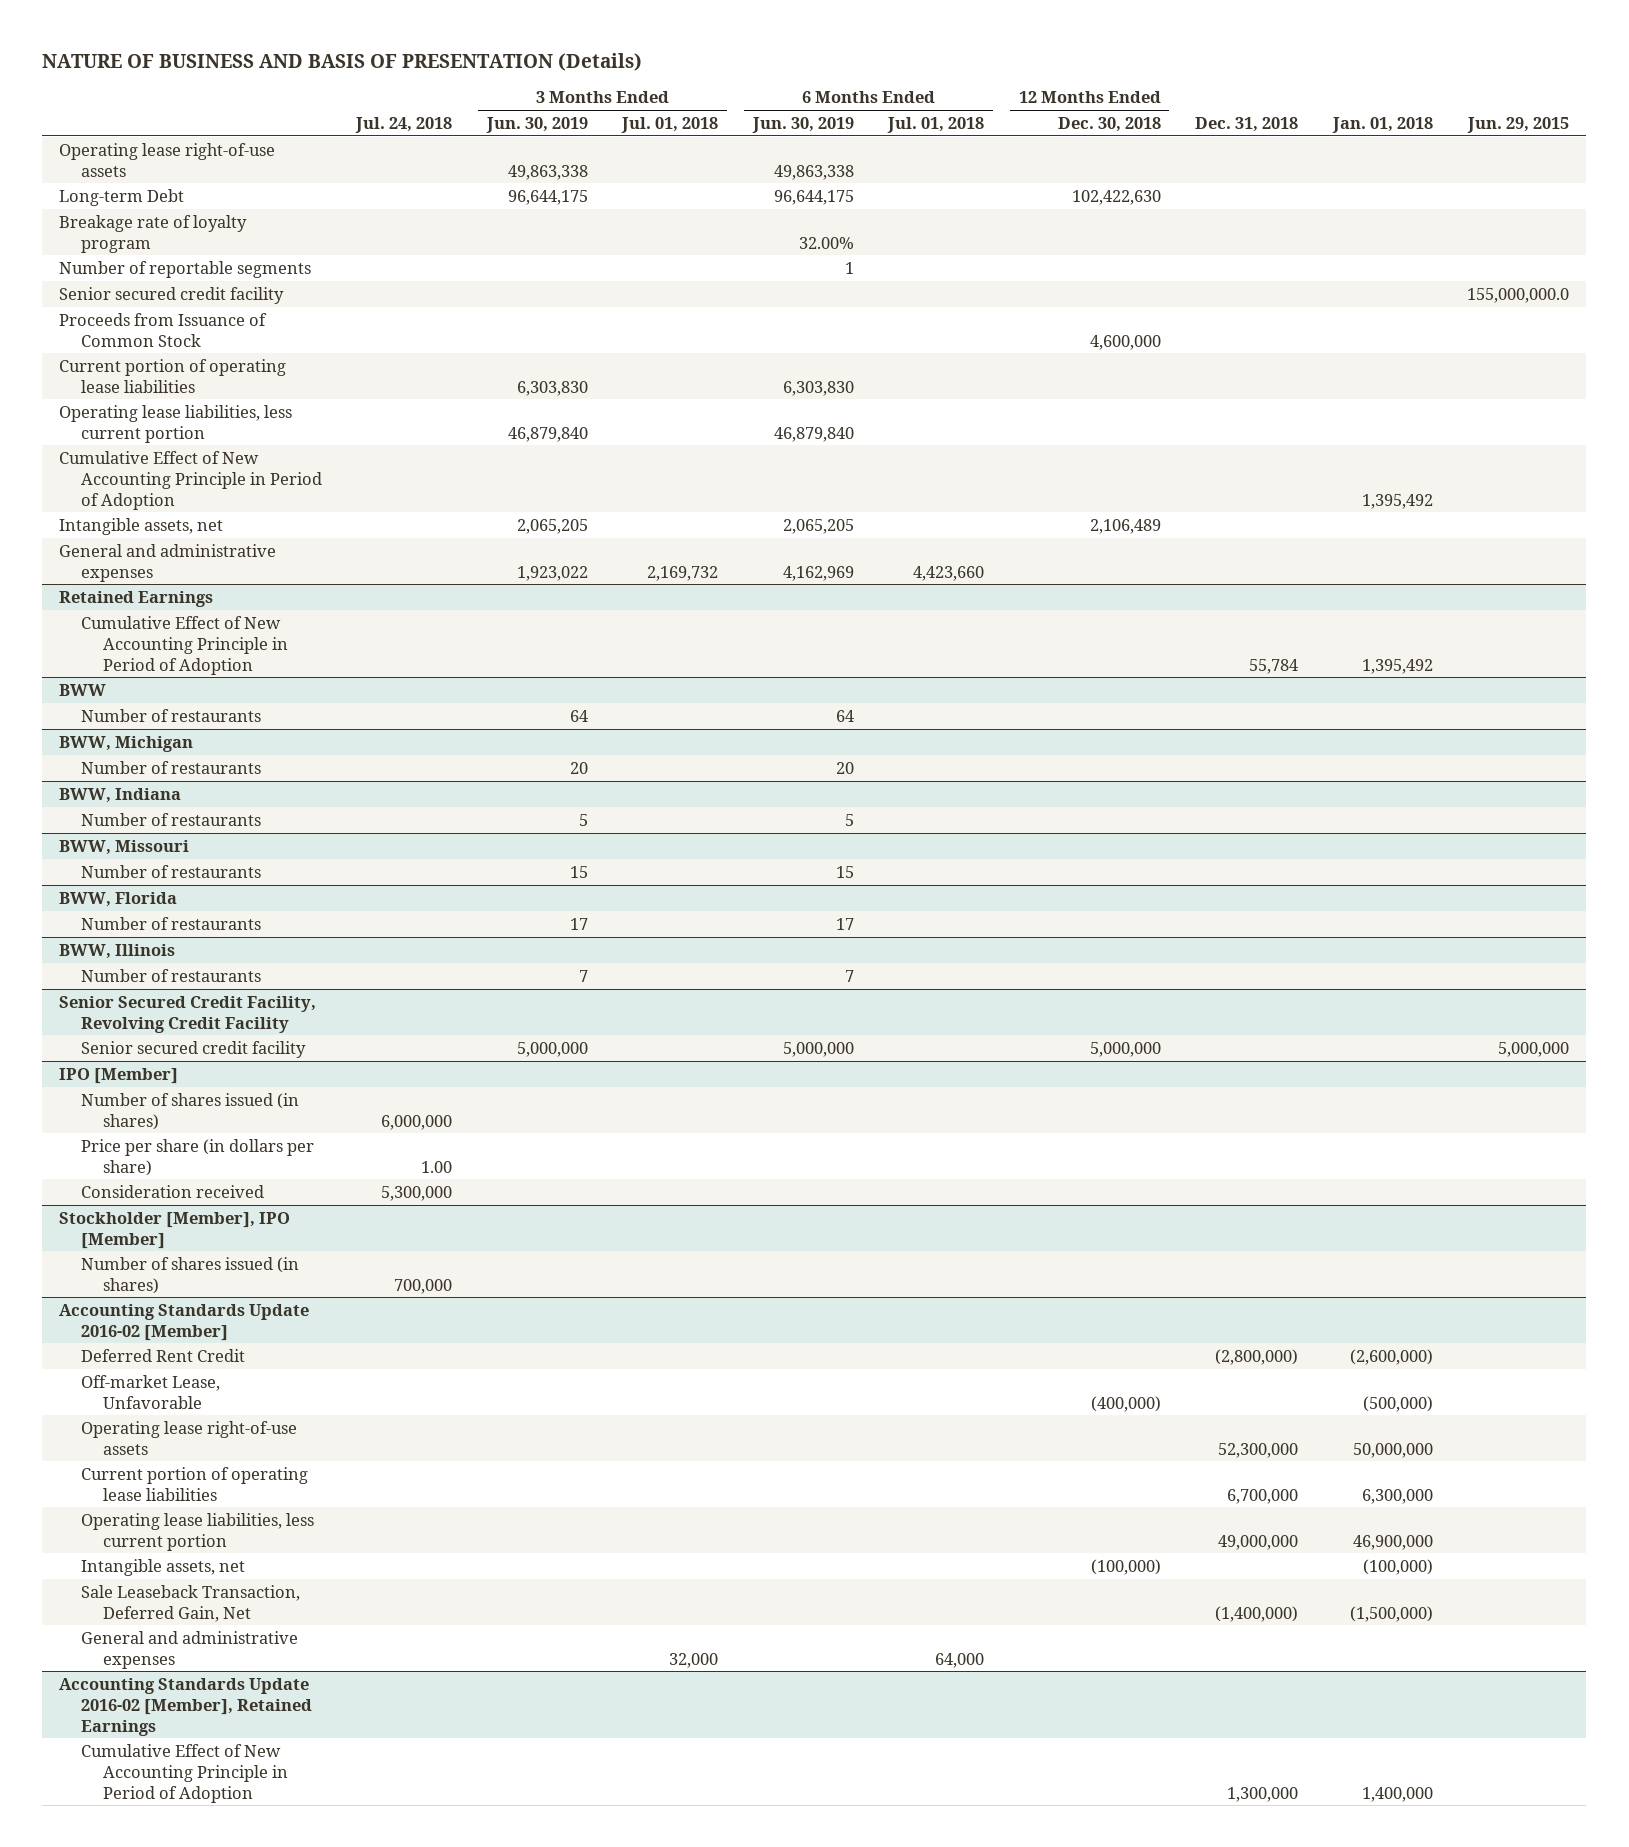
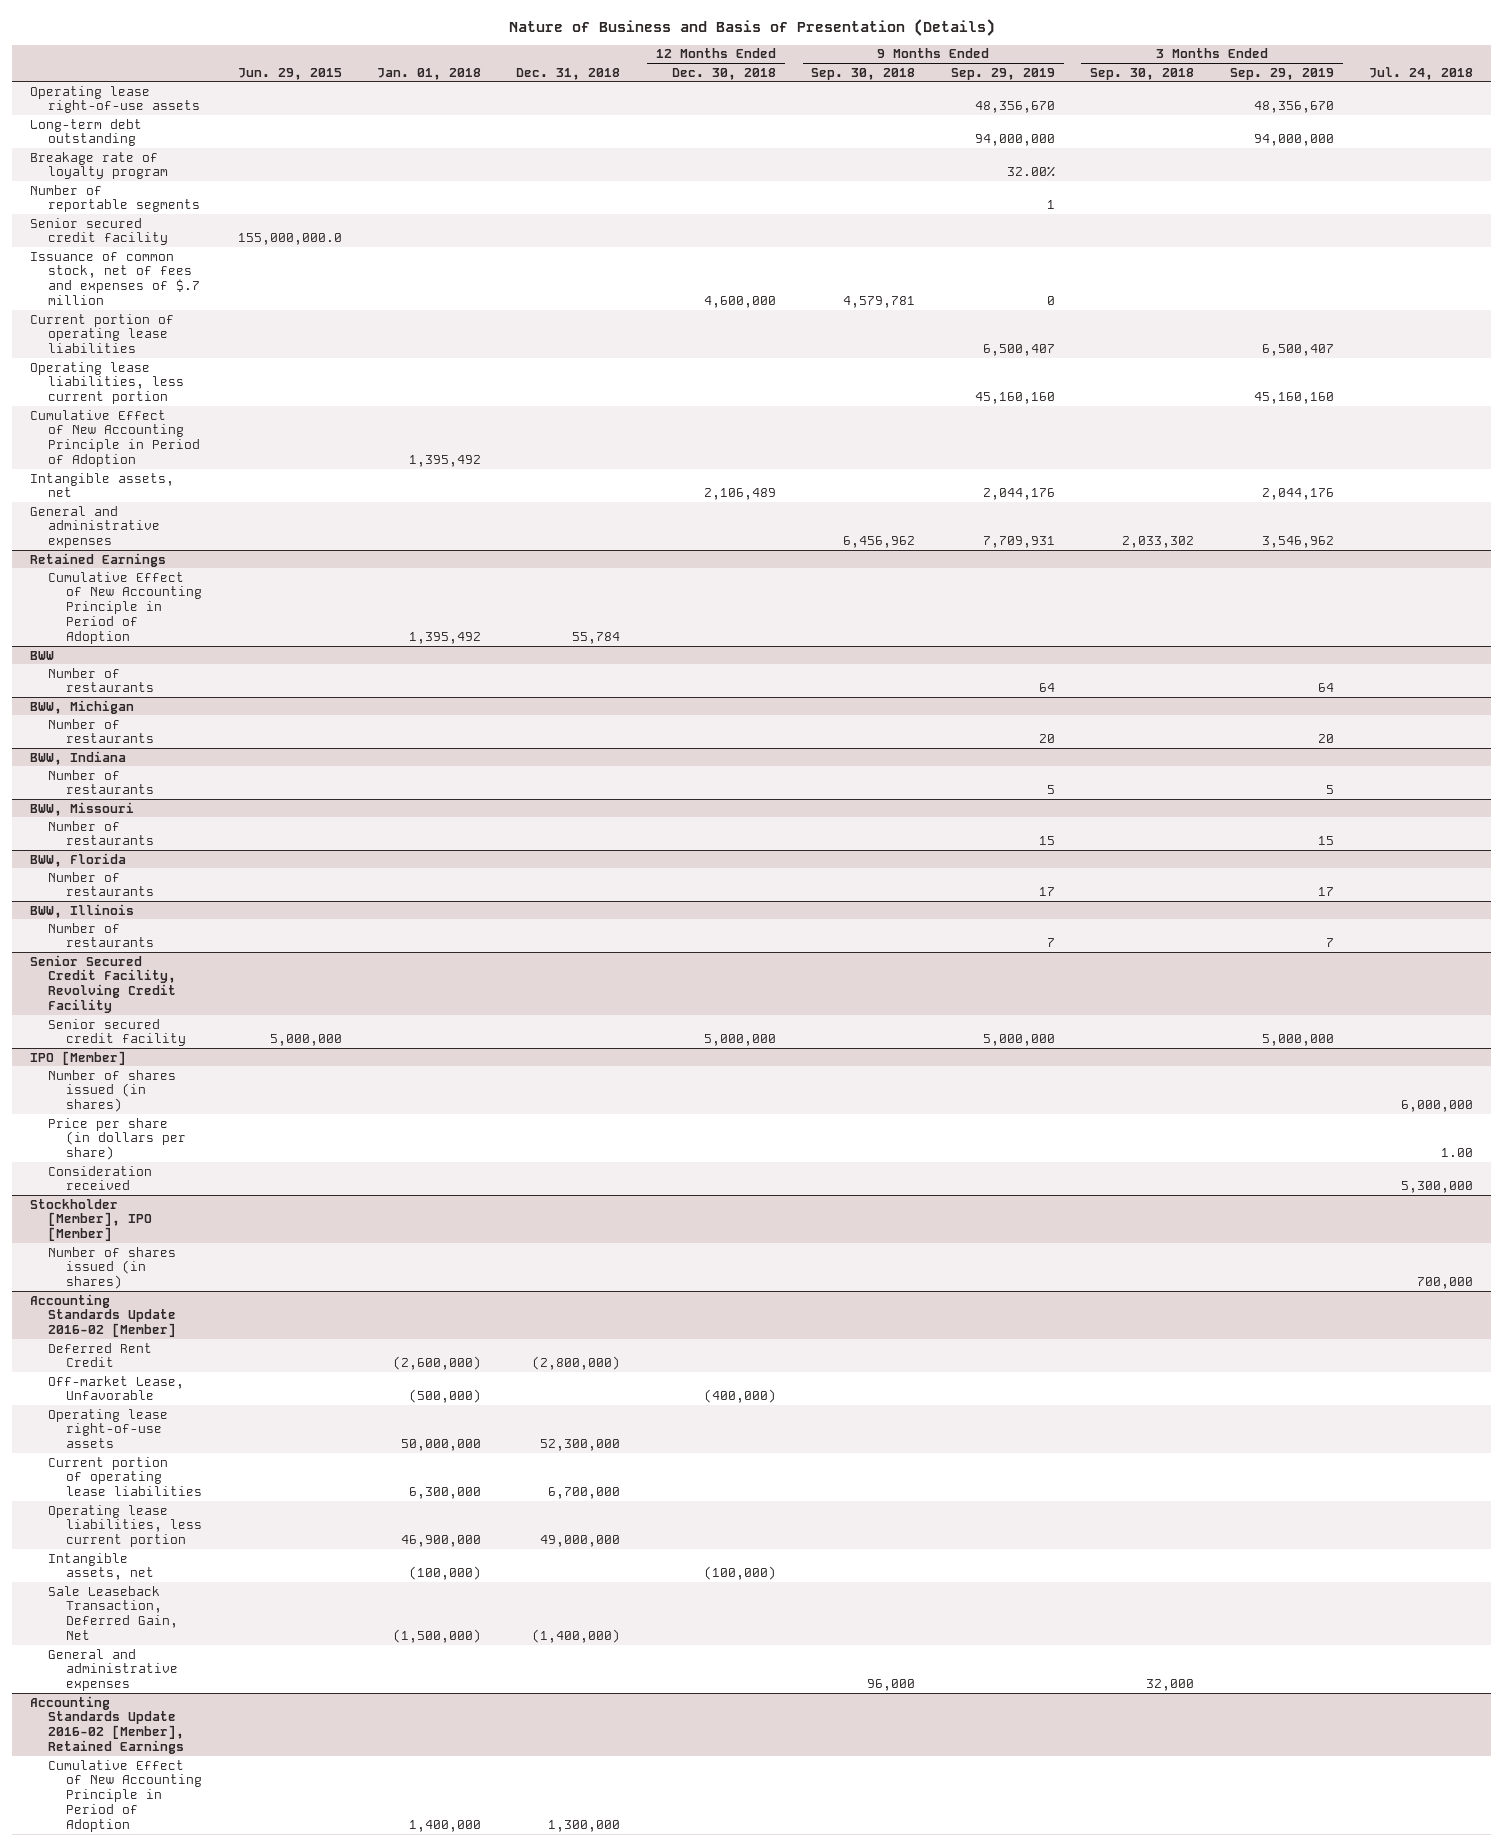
- NATURE OF BUSINESS AND BASIS OF PRESENTATION (Details)
+ Nature of Business and Basis of Presentation (Details)
- | Jul. 24, 2018 | 3 Months Ended Jun. 30, 2019 | 3 Months Ended Jul. 01, 2018 | 6 Months Ended Jun. 30, 2019 | 6 Months Ended Jul. 01, 2018 | 12 Months Ended Dec. 30, 2018 | Dec. 31, 2018 | Jan. 01, 2018 | Jun. 29, 2015
+ | Jun. 29, 2015 | Jan. 01, 2018 | Dec. 31, 2018 | 12 Months Ended Dec. 30, 2018 | 9 Months Ended Sep. 30, 2018 | 9 Months Ended Sep. 29, 2019 | 3 Months Ended Sep. 30, 2018 | 3 Months Ended Sep. 29, 2019 | Jul. 24, 2018
- Long-term Debt | | 96,644,175 | | 96,644,175 | | 102,422,630 | | |
+ Long-term debt outstanding | | | | | | 94,000,000 | | 94,000,000 |
- Proceeds from Issuance of Common Stock | | | | | | 4,600,000 | | |
+ Issuance of common stock, net of fees and expenses of $.7 million | | | | 4,600,000 | 4,579,781 | 0 | | |

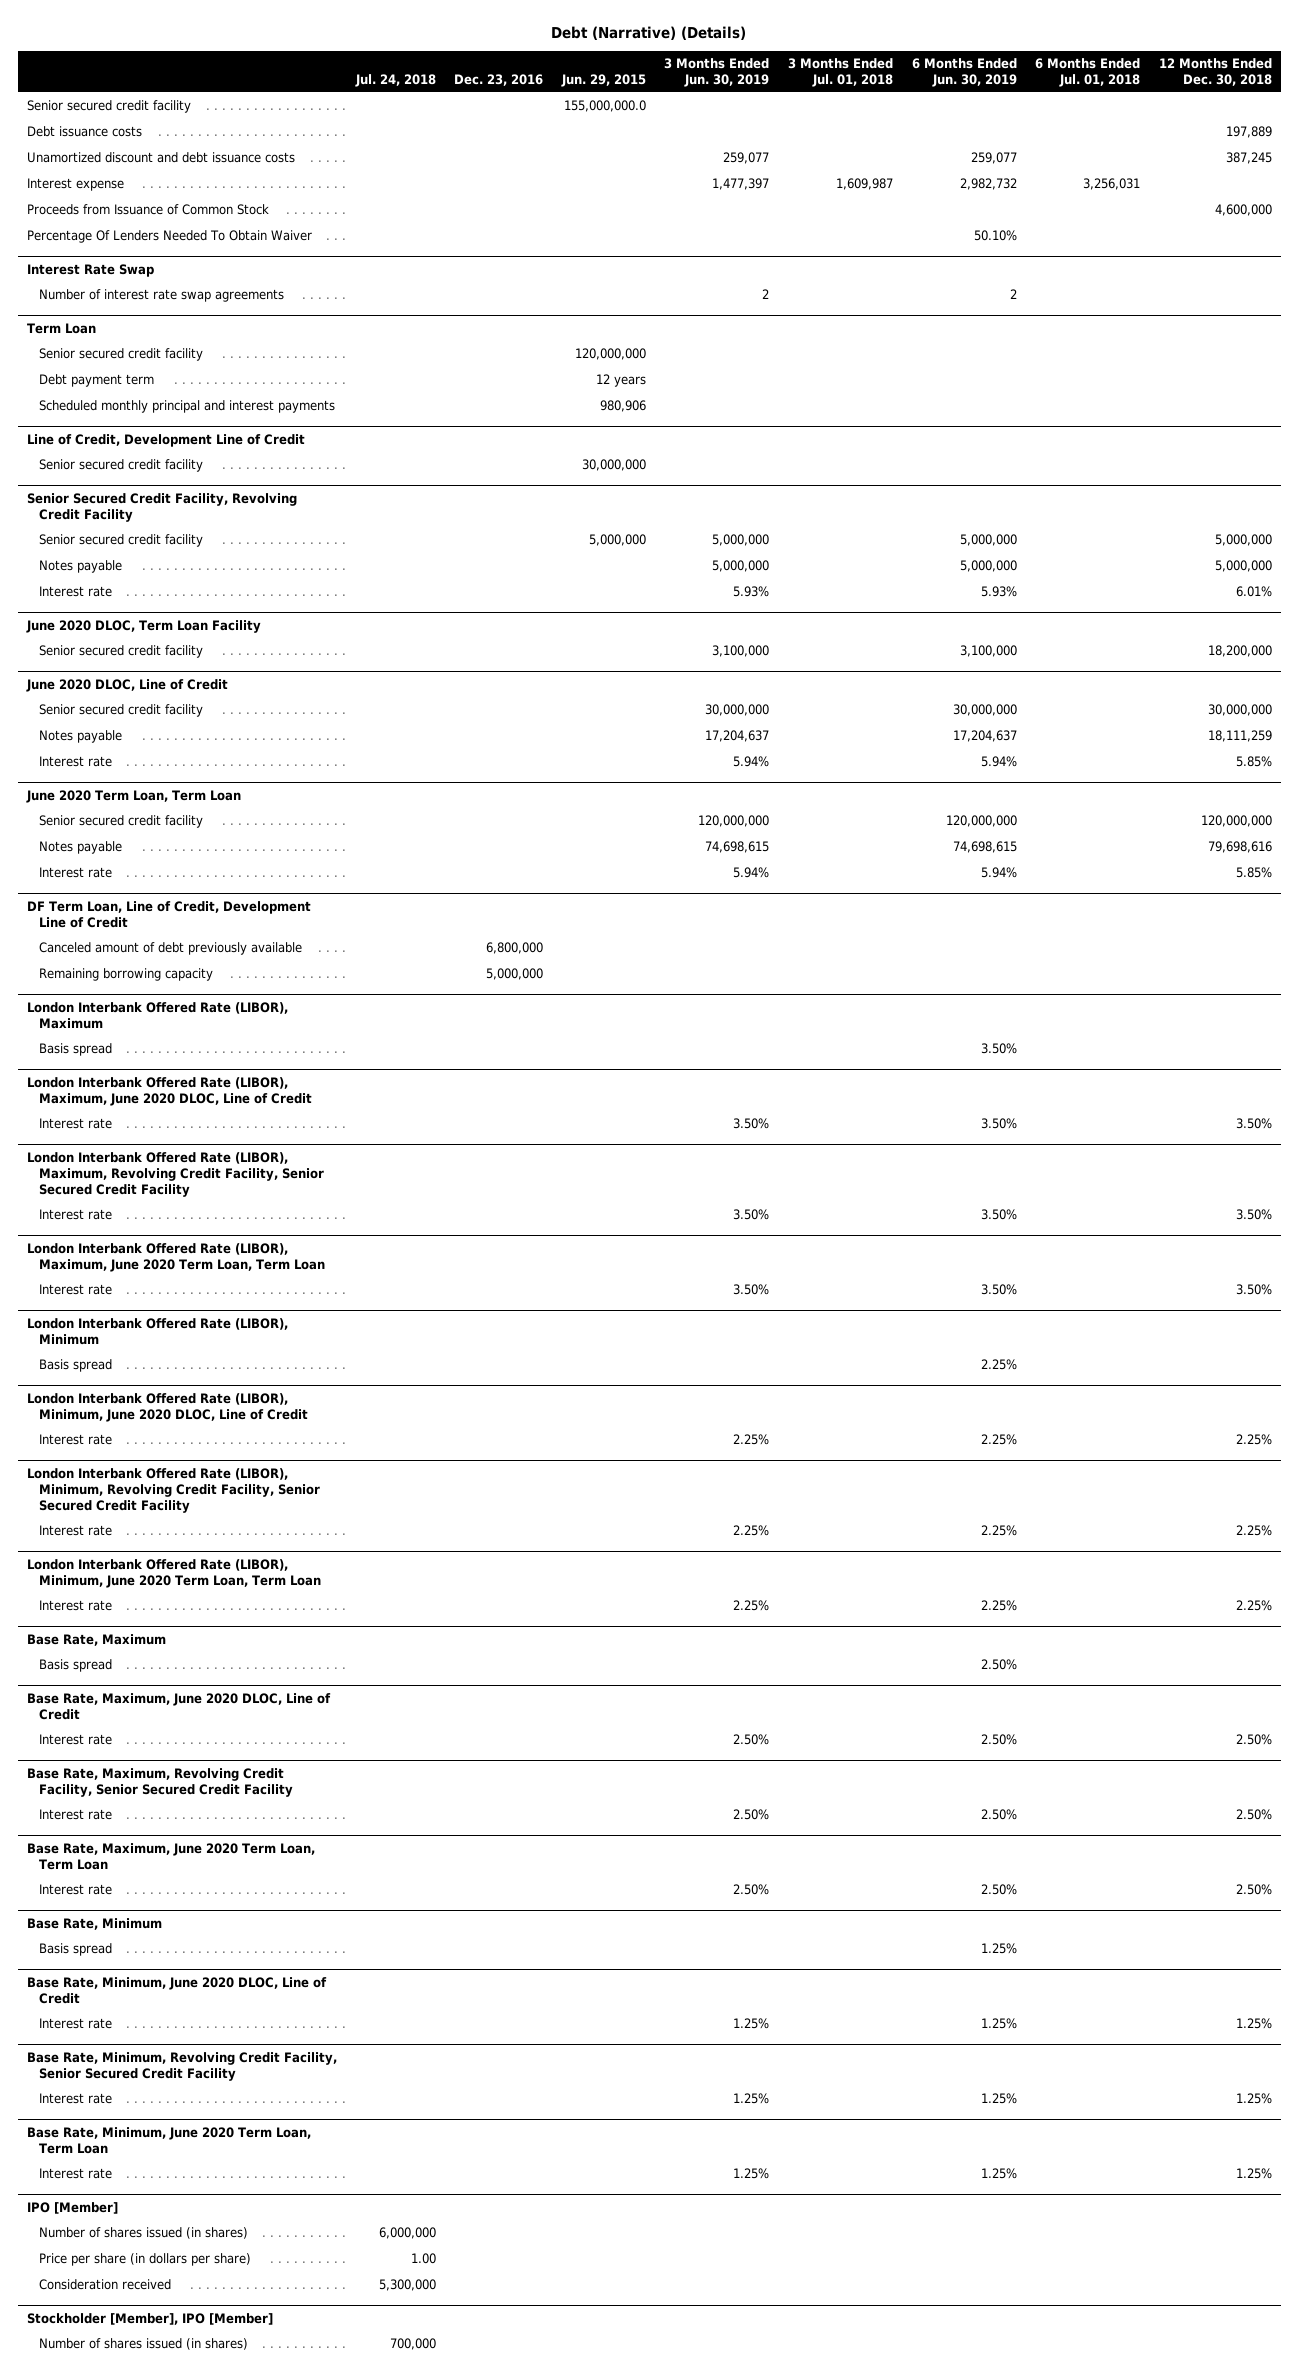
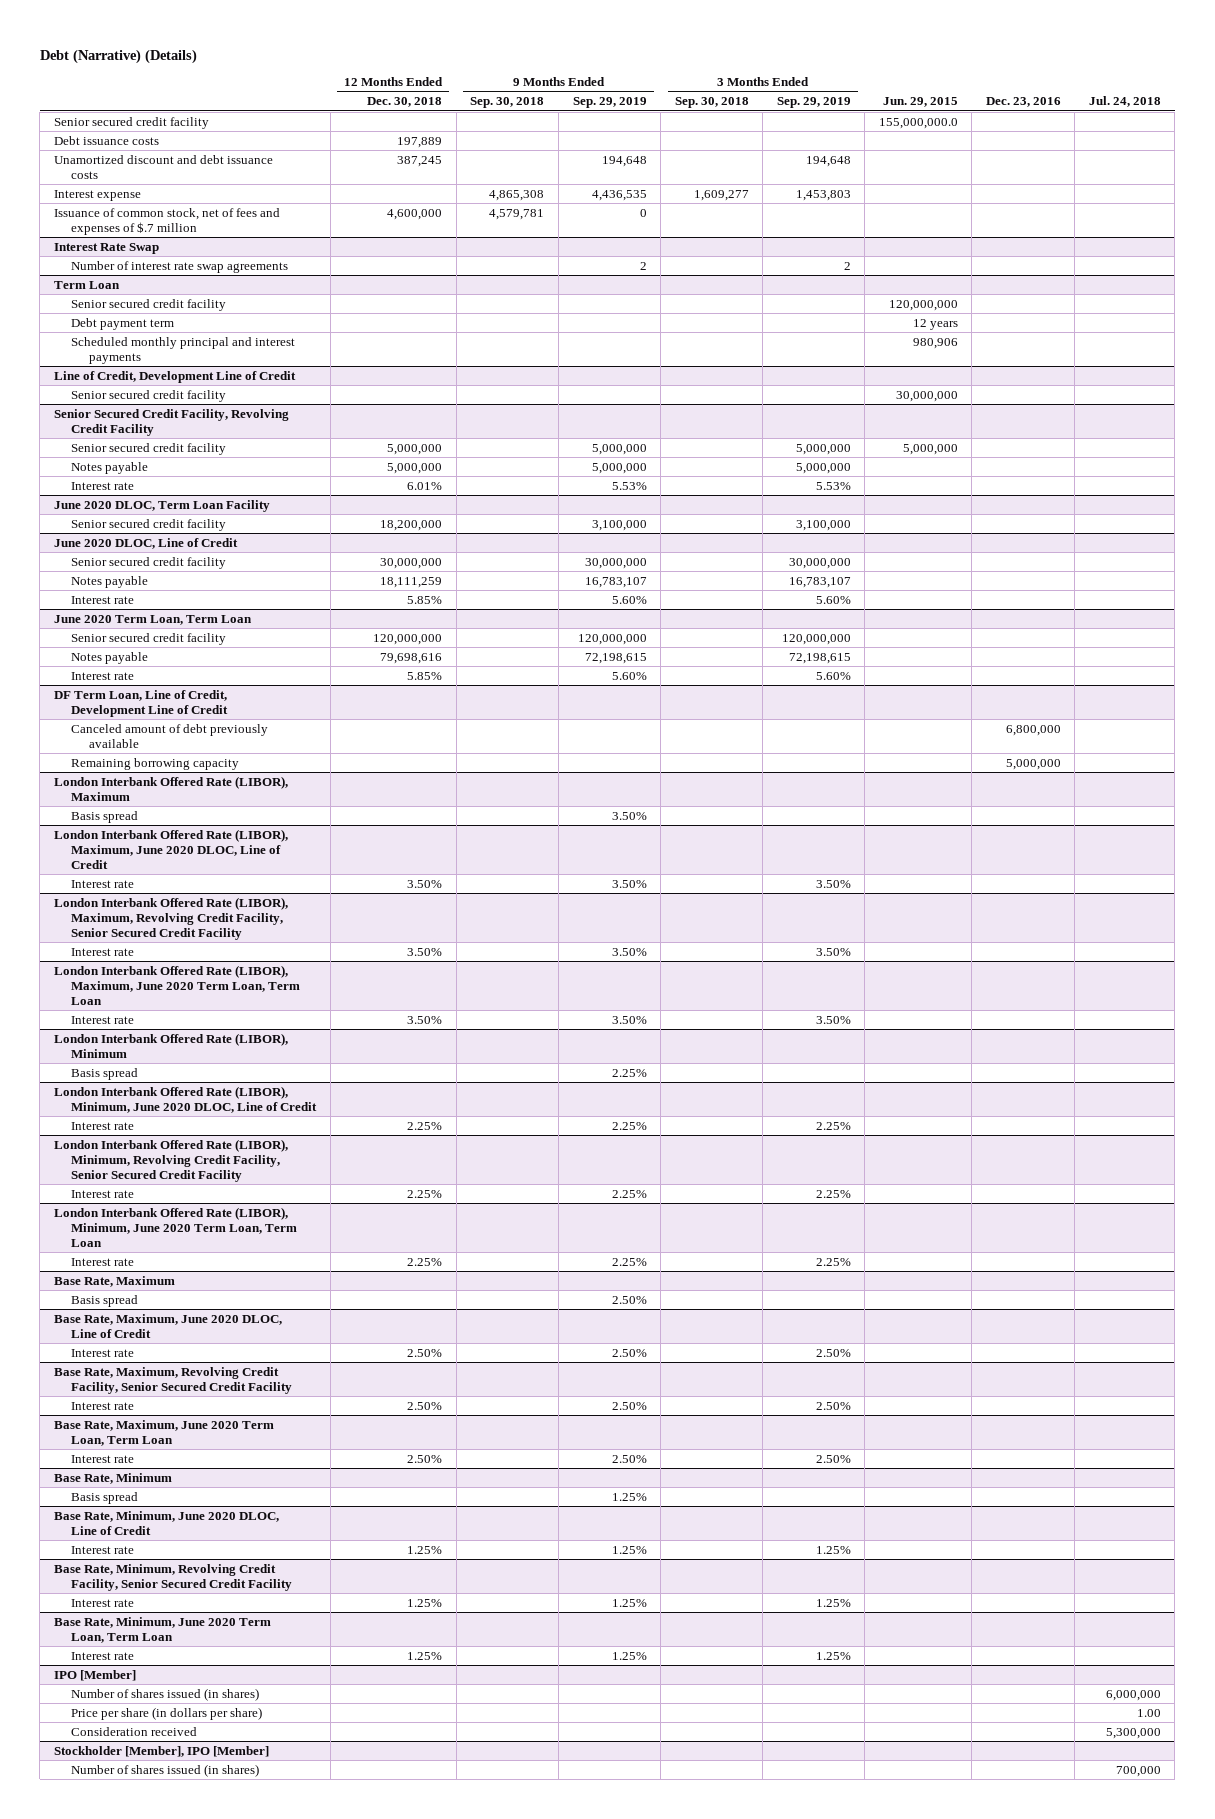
- | Jul. 24, 2018 | Dec. 23, 2016 | Jun. 29, 2015 | 3 Months Ended Jun. 30, 2019 | 3 Months Ended Jul. 01, 2018 | 6 Months Ended Jun. 30, 2019 | 6 Months Ended Jul. 01, 2018 | 12 Months Ended Dec. 30, 2018
+ | 12 Months Ended Dec. 30, 2018 | 9 Months Ended Sep. 30, 2018 | 9 Months Ended Sep. 29, 2019 | 3 Months Ended Sep. 30, 2018 | 3 Months Ended Sep. 29, 2019 | Jun. 29, 2015 | Dec. 23, 2016 | Jul. 24, 2018
- Proceeds from Issuance of Common Stock | | | | | | | | 4,600,000
- Percentage Of Lenders Needed To Obtain Waiver | | | | | | 50.10% | |
+ Issuance of common stock, net of fees and expenses of $.7 million | 4,600,000 | 4,579,781 | 0 | | | | |

